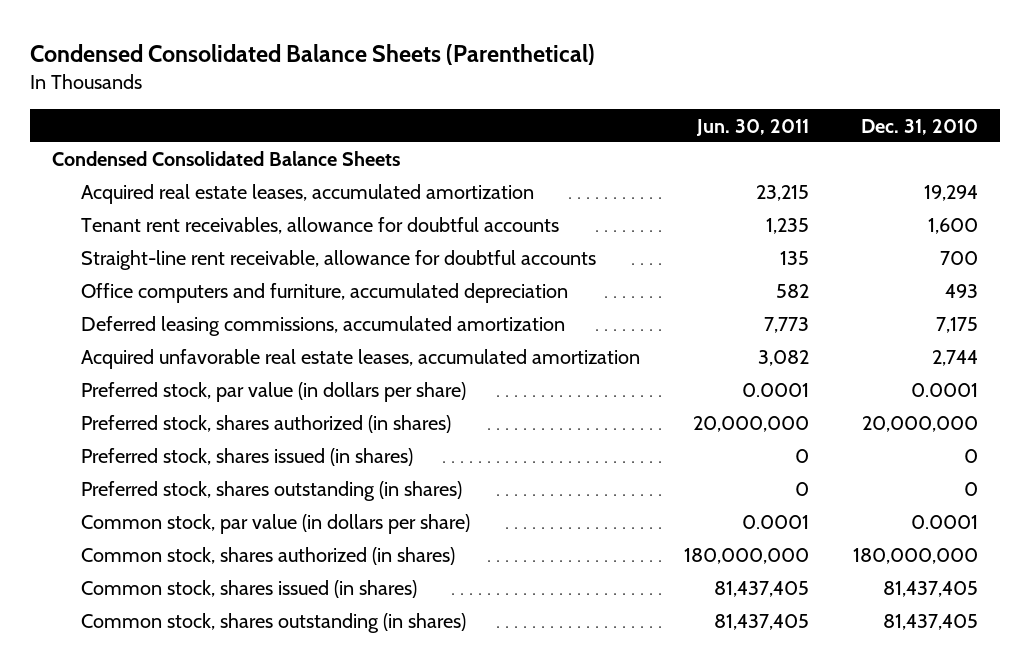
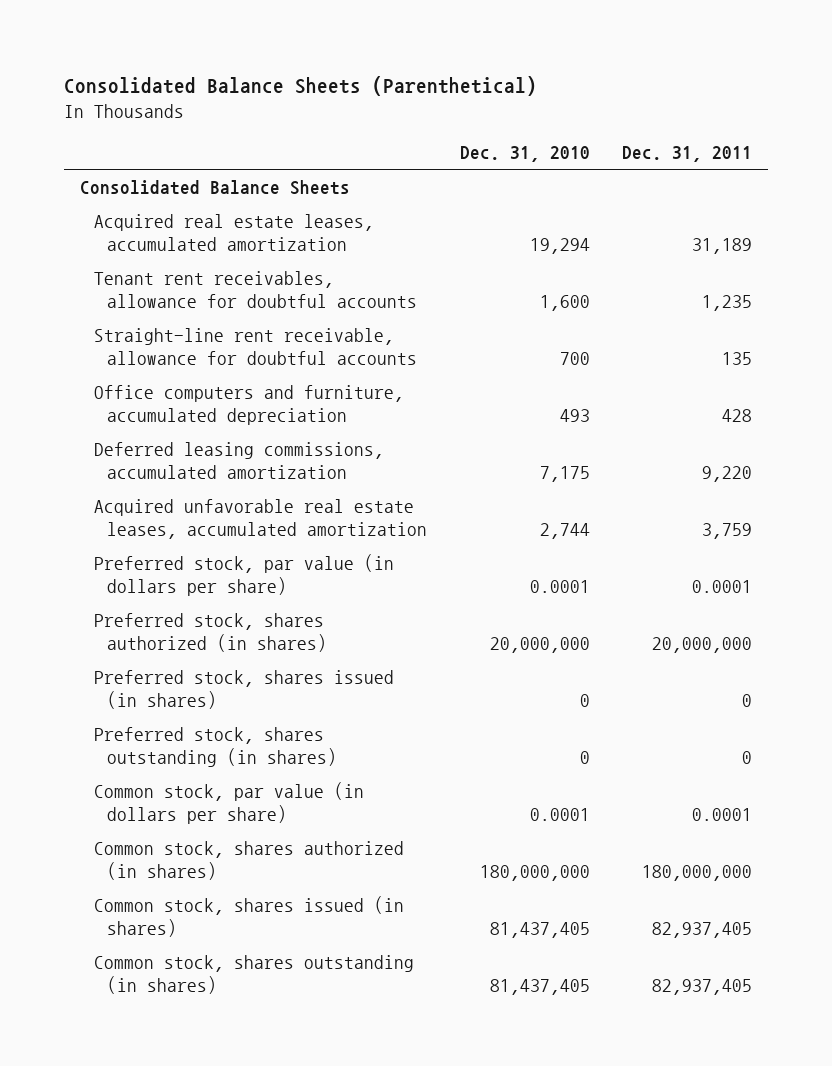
- Condensed Consolidated Balance Sheets (Parenthetical)
+ Consolidated Balance Sheets (Parenthetical)
- | Jun. 30, 2011 | Dec. 31, 2010
+ | Dec. 31, 2010 | Dec. 31, 2011
- Condensed Consolidated Balance Sheets
+ Consolidated Balance Sheets

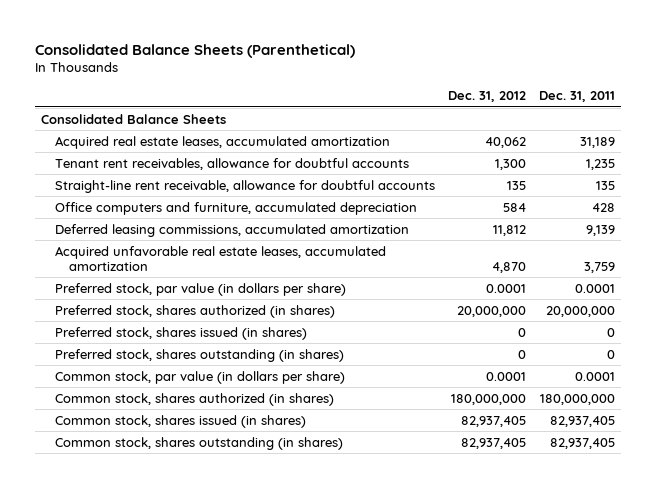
- | Dec. 31, 2010 | Dec. 31, 2011
+ | Dec. 31, 2012 | Dec. 31, 2011
- Deferred leasing commissions, accumulated amortization | 7,175 | 9,220
+ Deferred leasing commissions, accumulated amortization | 11,812 | 9,139

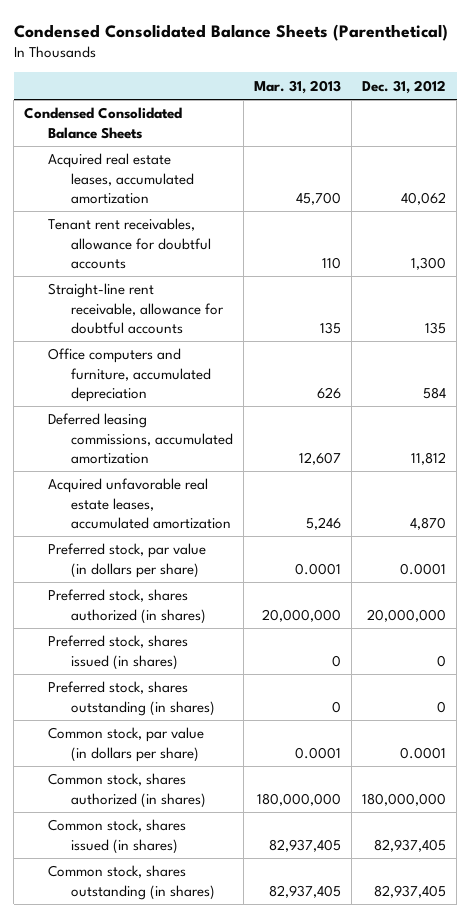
- Consolidated Balance Sheets (Parenthetical)
+ Condensed Consolidated Balance Sheets (Parenthetical)
- | Dec. 31, 2012 | Dec. 31, 2011
+ | Mar. 31, 2013 | Dec. 31, 2012
- Consolidated Balance Sheets
+ Condensed Consolidated Balance Sheets

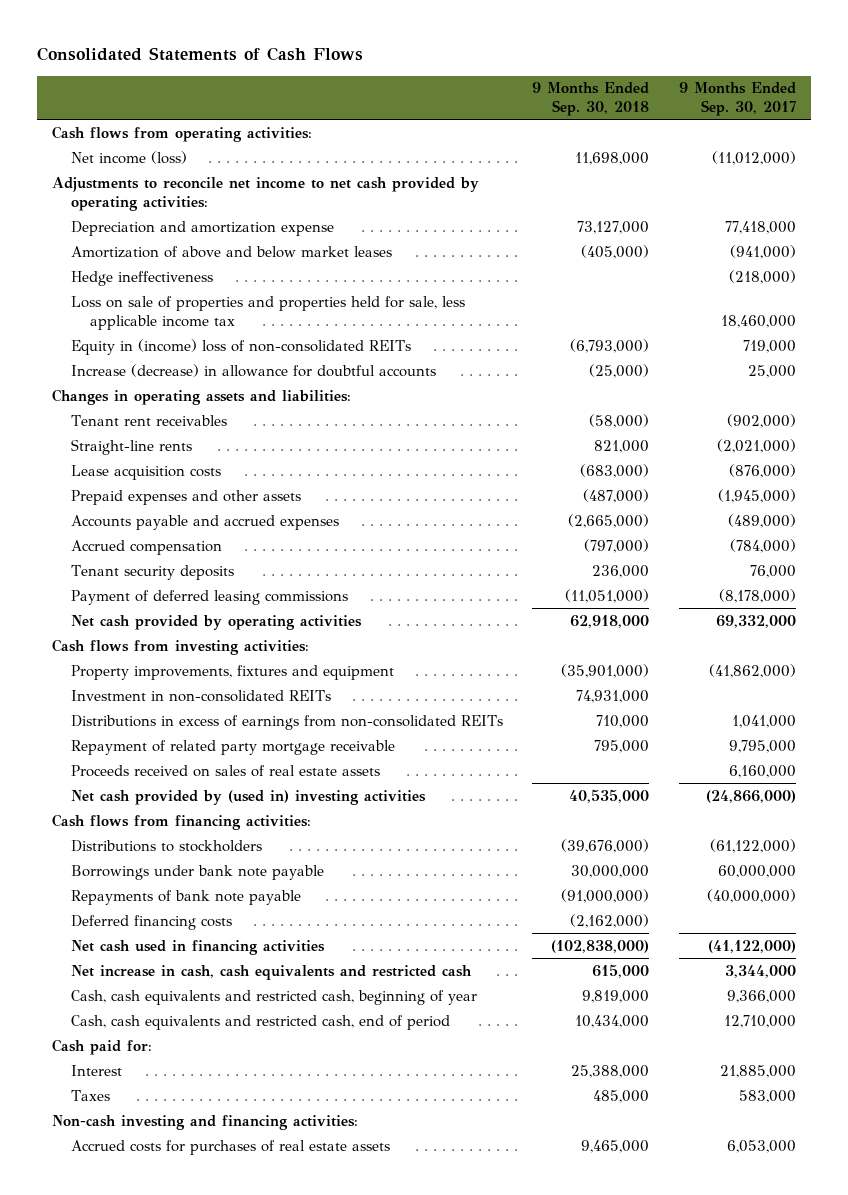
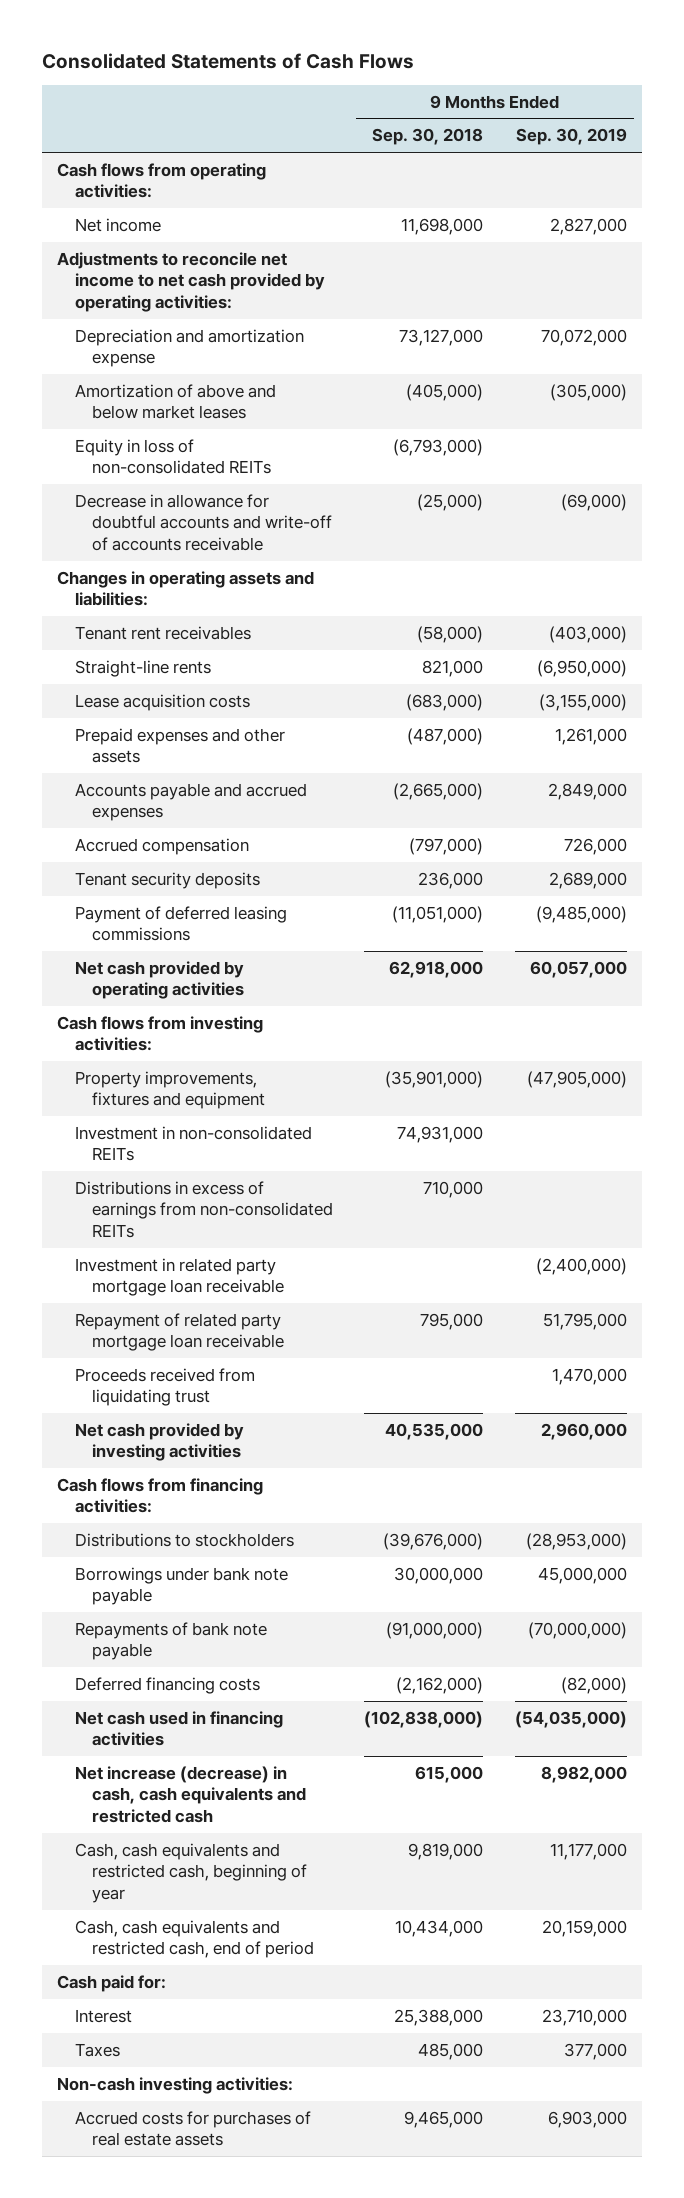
- | 9 Months Ended Sep. 30, 2018 | 9 Months Ended Sep. 30, 2017
+ | 9 Months Ended Sep. 30, 2018 | 9 Months Ended Sep. 30, 2019
- Net income (loss) | 11,698,000 | (11,012,000)
+ Net income | 11,698,000 | 2,827,000
- Hedge ineffectiveness | | (218,000)
- Loss on sale of properties and properties held for sale, less applicable income tax | | 18,460,000
- Equity in (income) loss of non-consolidated REITs | (6,793,000) | 719,000
- Increase (decrease) in allowance for doubtful accounts | (25,000) | 25,000
+ Equity in loss of non-consolidated REITs | (6,793,000) |
+ Decrease in allowance for doubtful accounts and write-off of accounts receivable | (25,000) | (69,000)
- Repayment of related party mortgage receivable | 795,000 | 9,795,000
- Proceeds received on sales of real estate assets | | 6,160,000
- Net cash provided by (used in) investing activities | 40,535,000 | (24,866,000)
+ Investment in related party mortgage loan receivable | | (2,400,000)
+ Repayment of related party mortgage loan receivable | 795,000 | 51,795,000
+ Proceeds received from liquidating trust | | 1,470,000
+ Net cash provided by investing activities | 40,535,000 | 2,960,000
- Net increase in cash, cash equivalents and restricted cash | 615,000 | 3,344,000
+ Net increase (decrease) in cash, cash equivalents and restricted cash | 615,000 | 8,982,000
- Non-cash investing and financing activities:
+ Non-cash investing activities:

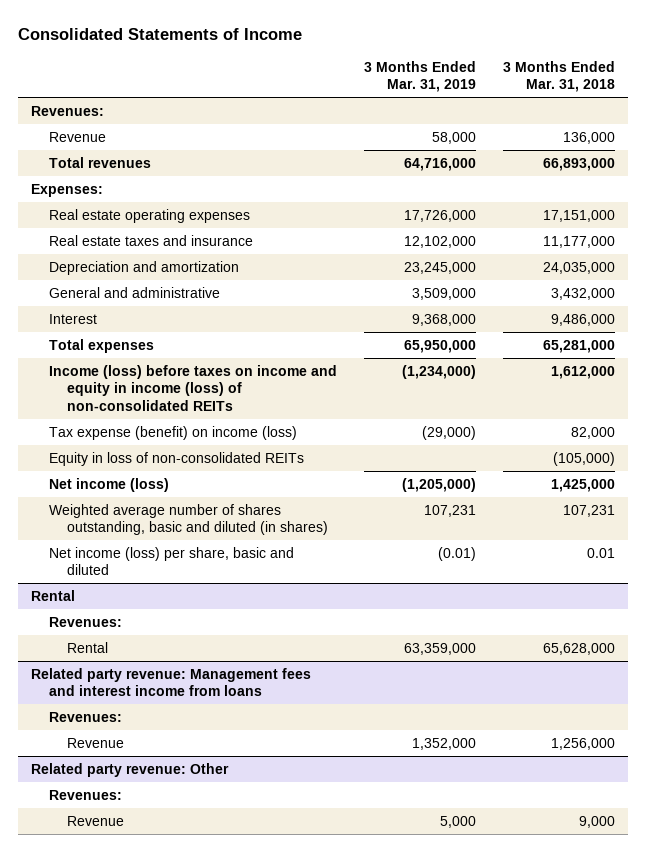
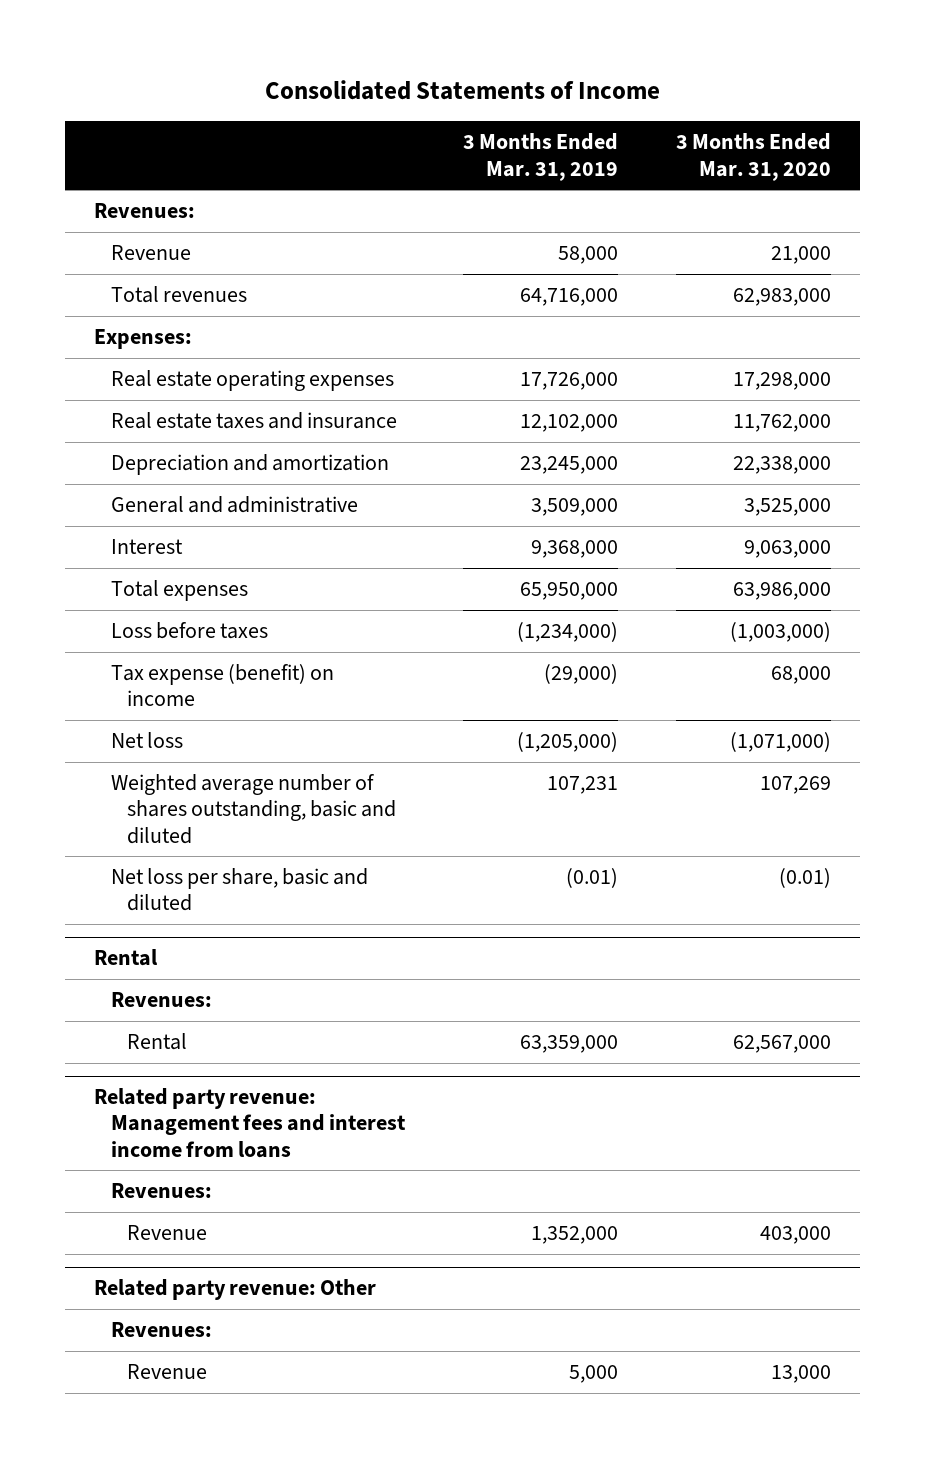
- | 3 Months Ended Mar. 31, 2019 | 3 Months Ended Mar. 31, 2018
+ | 3 Months Ended Mar. 31, 2019 | 3 Months Ended Mar. 31, 2020
- Income (loss) before taxes on income and equity in income (loss) of non-consolidated REITs | (1,234,000) | 1,612,000
- Tax expense (benefit) on income (loss) | (29,000) | 82,000
- Equity in loss of non-consolidated REITs | | (105,000)
- Net income (loss) | (1,205,000) | 1,425,000
- Weighted average number of shares outstanding, basic and diluted (in shares) | 107,231 | 107,231
- Net income (loss) per share, basic and diluted | (0.01) | 0.01
+ Loss before taxes | (1,234,000) | (1,003,000)
+ Tax expense (benefit) on income | (29,000) | 68,000
+ Net loss | (1,205,000) | (1,071,000)
+ Weighted average number of shares outstanding, basic and diluted | 107,231 | 107,269
+ Net loss per share, basic and diluted | (0.01) | (0.01)

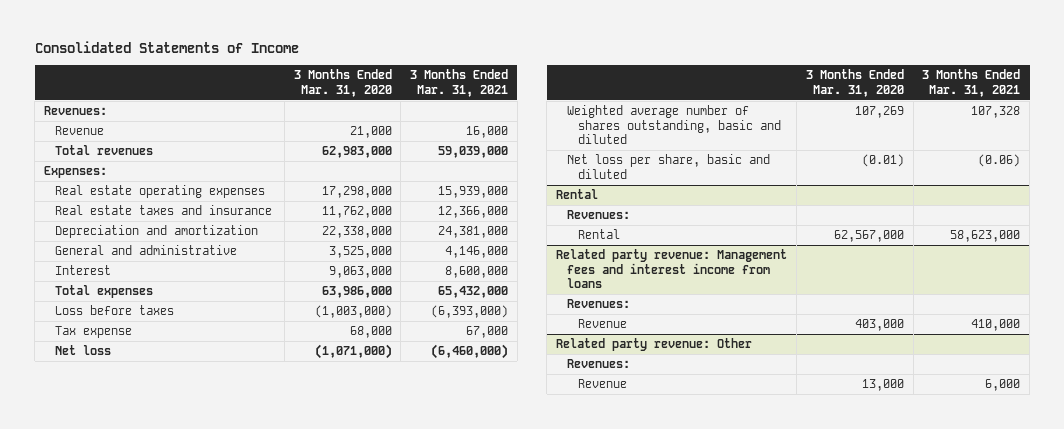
- | 3 Months Ended Mar. 31, 2019 | 3 Months Ended Mar. 31, 2020
+ | 3 Months Ended Mar. 31, 2020 | 3 Months Ended Mar. 31, 2021
- Tax expense (benefit) on income | (29,000) | 68,000
+ Tax expense | 68,000 | 67,000

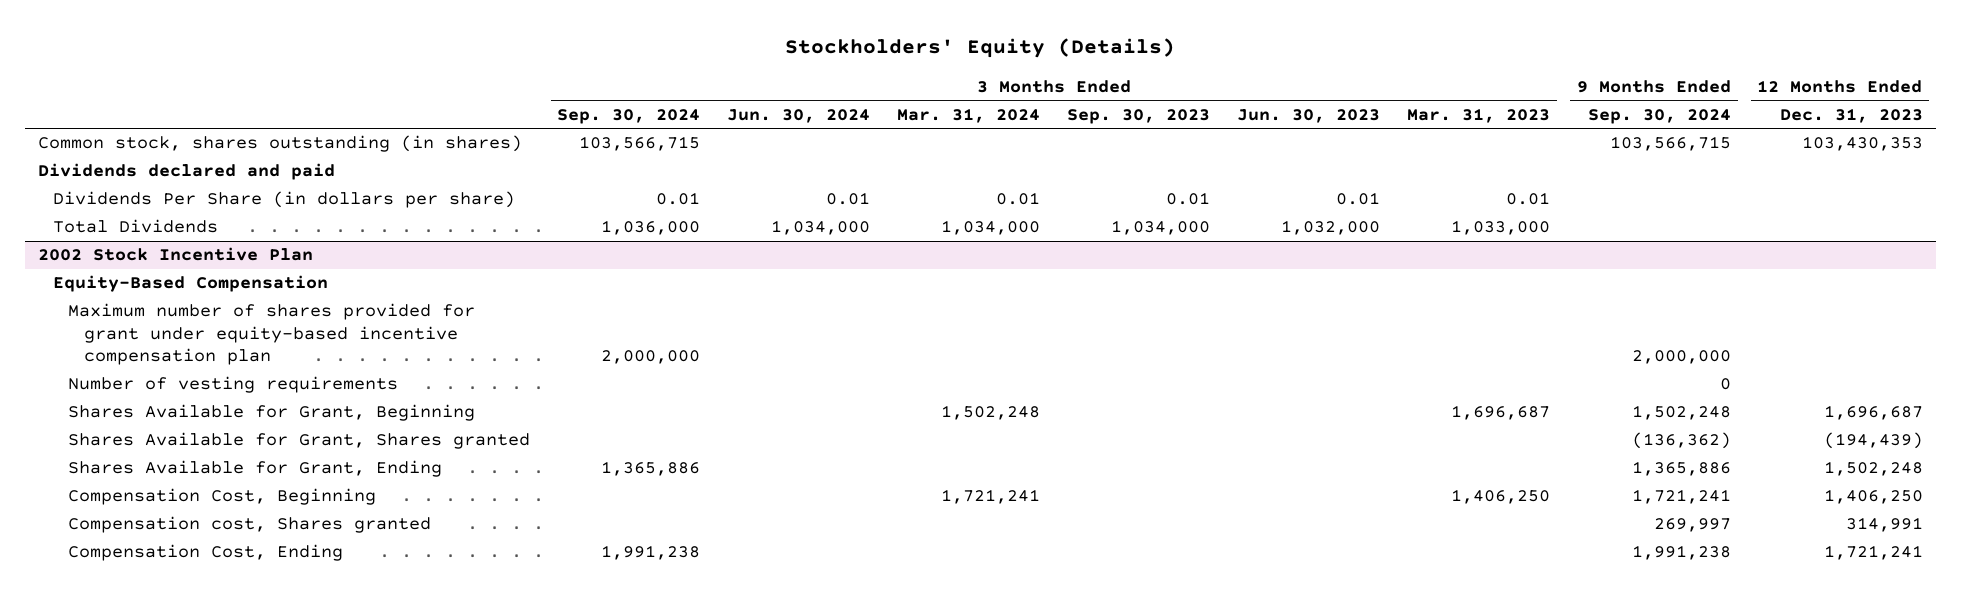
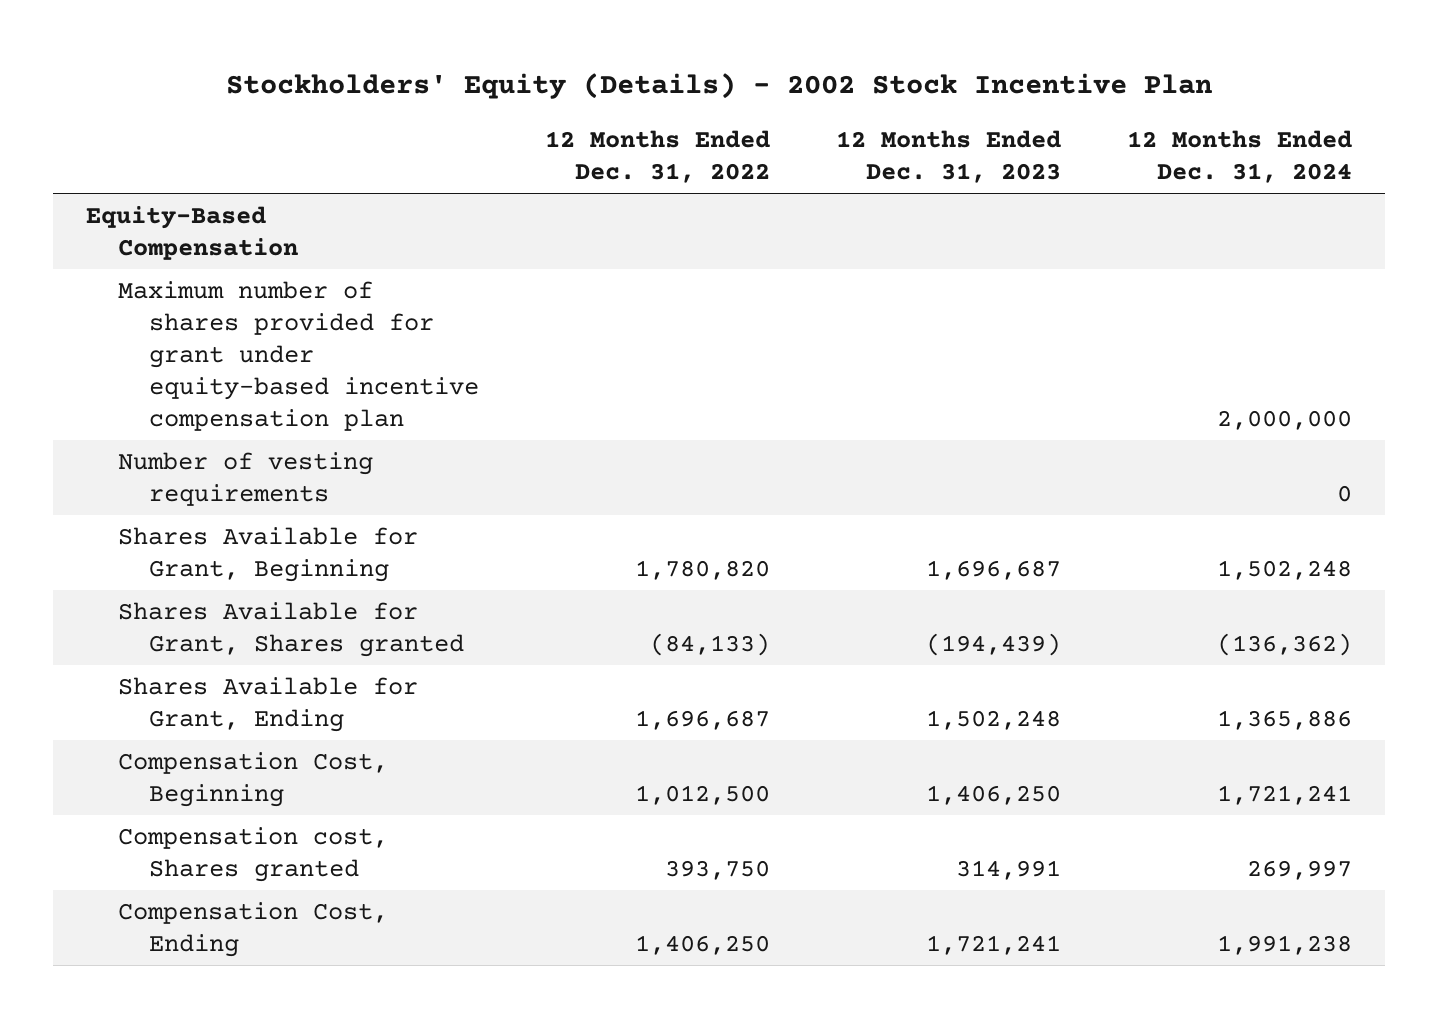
- Stockholders' Equity (Details)
+ Stockholders' Equity (Details) - 2002 Stock Incentive Plan
- | 3 Months Ended Sep. 30, 2024 | 3 Months Ended Jun. 30, 2024 | 3 Months Ended Mar. 31, 2024 | 3 Months Ended Sep. 30, 2023 | 3 Months Ended Jun. 30, 2023 | 3 Months Ended Mar. 31, 2023 | 9 Months Ended Sep. 30, 2024 | 12 Months Ended Dec. 31, 2023
+ | 12 Months Ended Dec. 31, 2022 | 12 Months Ended Dec. 31, 2023 | 12 Months Ended Dec. 31, 2024
- Common stock, shares outstanding (in shares) | 103,566,715 | | | | | | 103,566,715 | 103,430,353
- Dividends declared and paid
- Dividends Per Share (in dollars per share) | 0.01 | 0.01 | 0.01 | 0.01 | 0.01 | 0.01 | |
- Total Dividends | 1,036,000 | 1,034,000 | 1,034,000 | 1,034,000 | 1,032,000 | 1,033,000 | |
- 2002 Stock Incentive Plan

